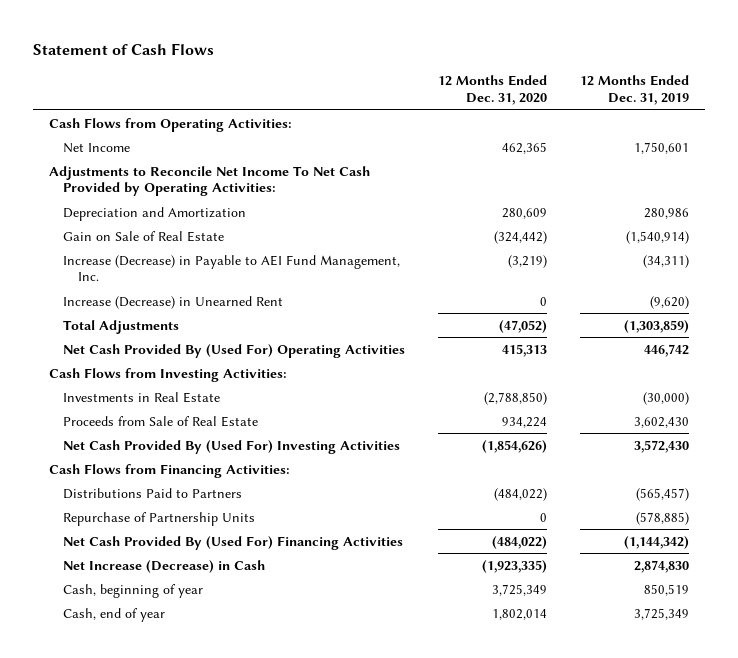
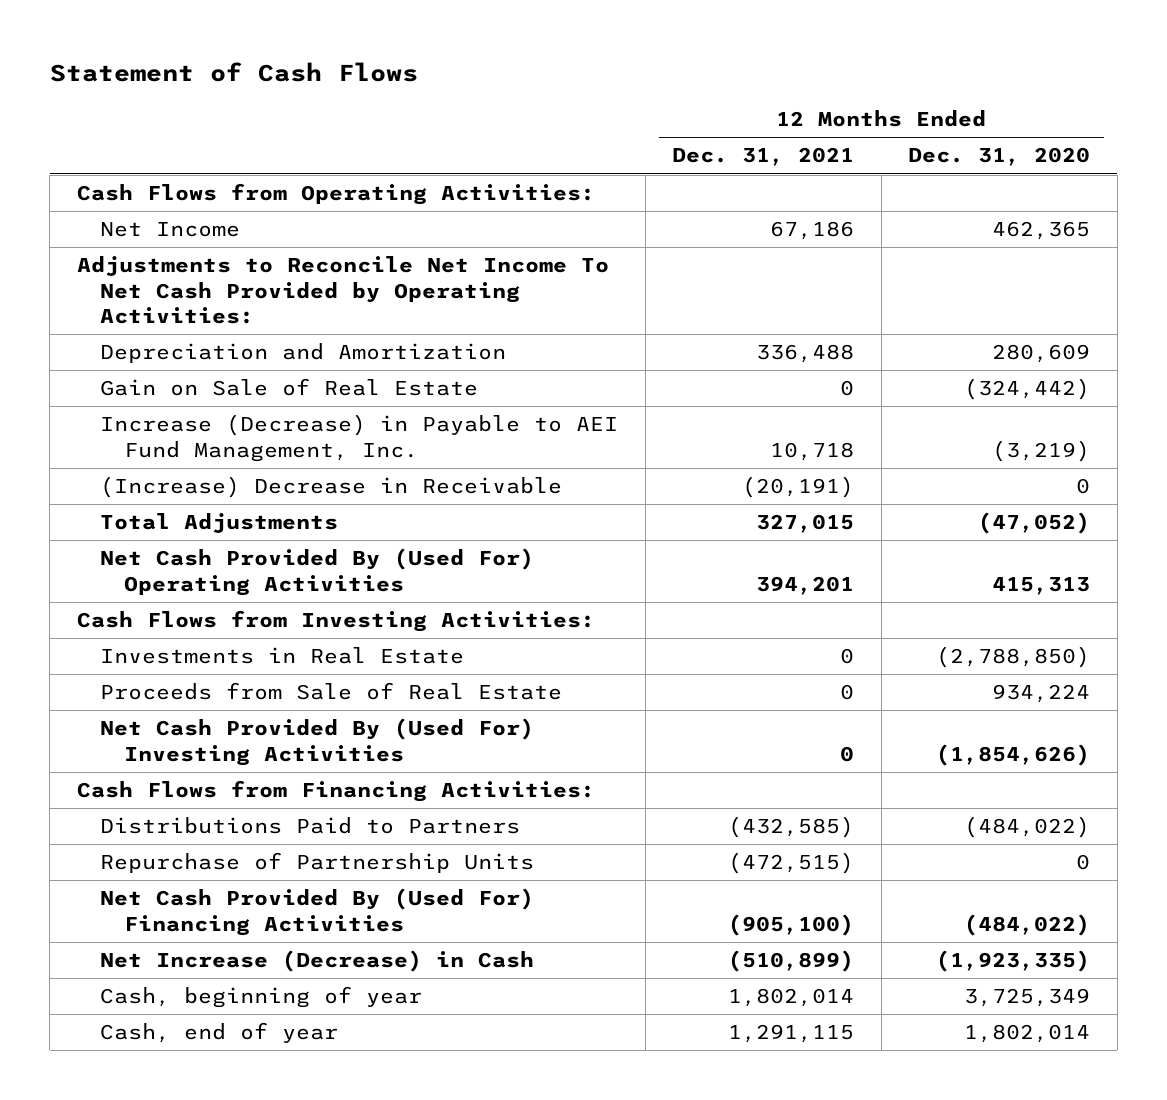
- | 12 Months Ended Dec. 31, 2020 | 12 Months Ended Dec. 31, 2019
+ | 12 Months Ended Dec. 31, 2021 | 12 Months Ended Dec. 31, 2020
- Increase (Decrease) in Unearned Rent | 0 | (9,620)
+ (Increase) Decrease in Receivable | (20,191) | 0

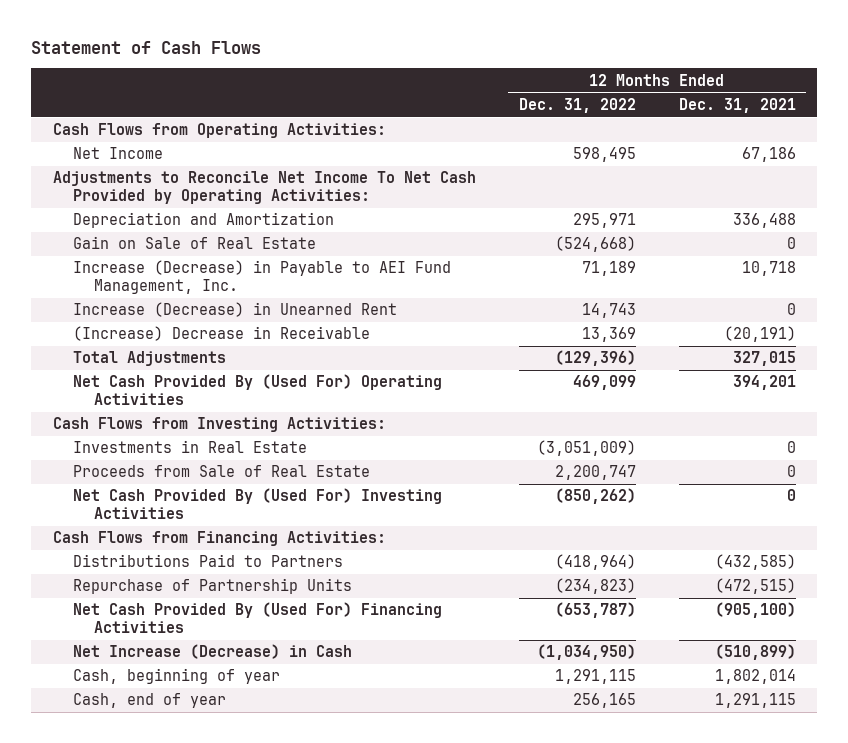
- | 12 Months Ended Dec. 31, 2021 | 12 Months Ended Dec. 31, 2020
+ | 12 Months Ended Dec. 31, 2022 | 12 Months Ended Dec. 31, 2021
+ Increase (Decrease) in Unearned Rent | 14,743 | 0

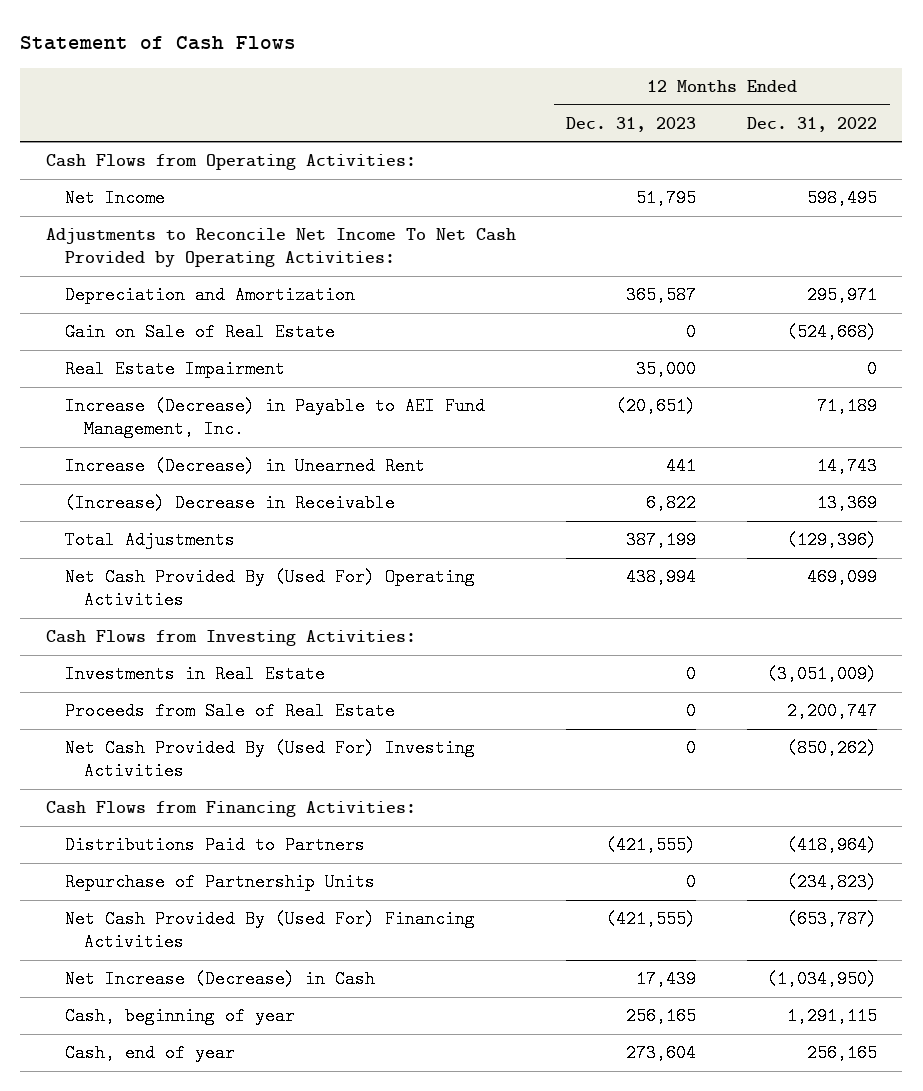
- | 12 Months Ended Dec. 31, 2022 | 12 Months Ended Dec. 31, 2021
+ | 12 Months Ended Dec. 31, 2023 | 12 Months Ended Dec. 31, 2022
+ Real Estate Impairment | 35,000 | 0

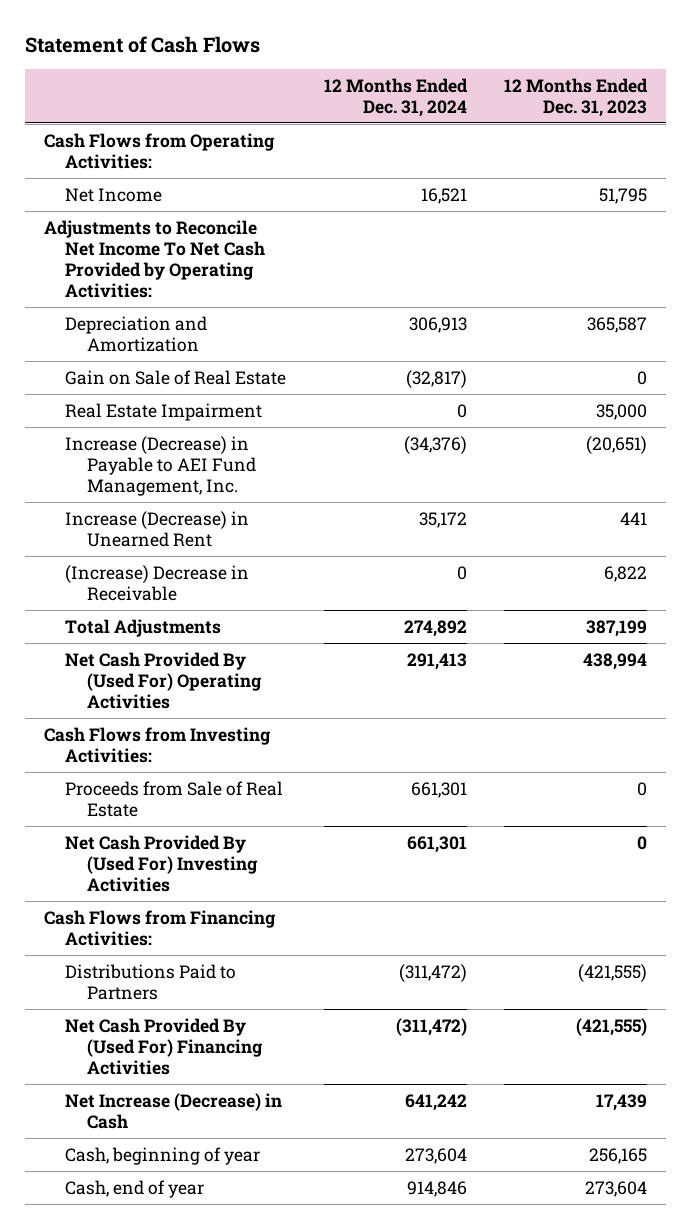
- | 12 Months Ended Dec. 31, 2023 | 12 Months Ended Dec. 31, 2022
+ | 12 Months Ended Dec. 31, 2024 | 12 Months Ended Dec. 31, 2023
- Investments in Real Estate | 0 | (3,051,009)
- Repurchase of Partnership Units | 0 | (234,823)

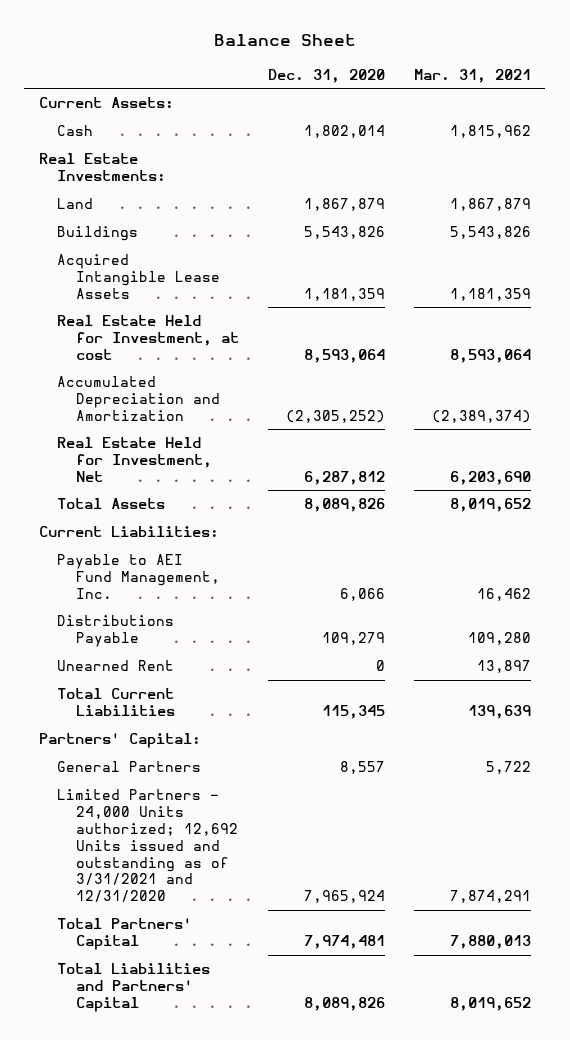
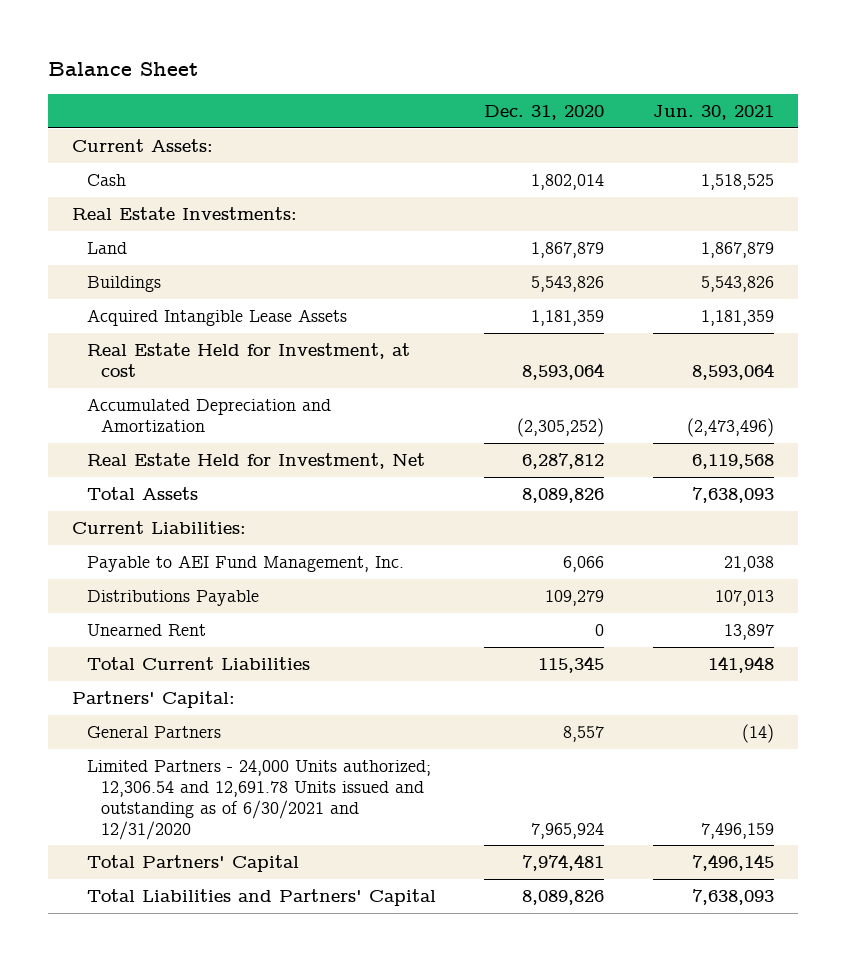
- | Dec. 31, 2020 | Mar. 31, 2021
+ | Dec. 31, 2020 | Jun. 30, 2021
- Limited Partners - 24,000 Units authorized; 12,692 Units issued and outstanding as of 3/31/2021 and 12/31/2020 | 7,965,924 | 7,874,291
+ Limited Partners - 24,000 Units authorized; 12,306.54 and 12,691.78 Units issued and outstanding as of 6/30/2021 and 12/31/2020 | 7,965,924 | 7,496,159

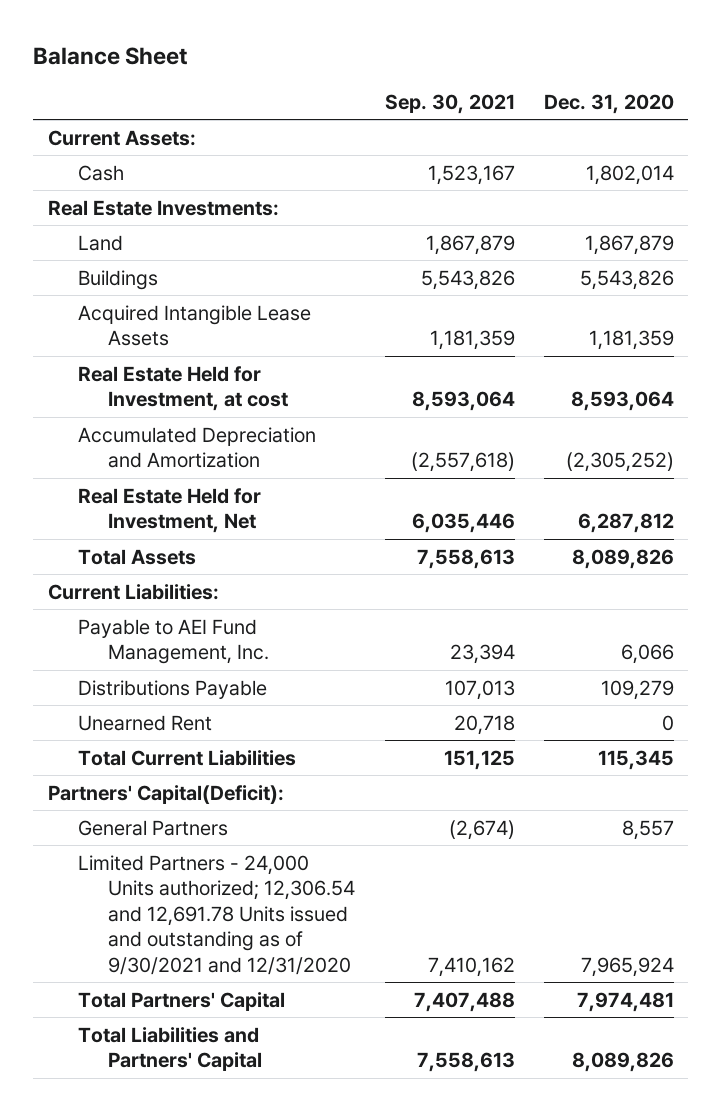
- | Dec. 31, 2020 | Jun. 30, 2021
+ | Sep. 30, 2021 | Dec. 31, 2020
- Partners' Capital:
+ Partners' Capital(Deficit):
- Limited Partners - 24,000 Units authorized; 12,306.54 and 12,691.78 Units issued and outstanding as of 6/30/2021 and 12/31/2020 | 7,965,924 | 7,496,159
+ Limited Partners - 24,000 Units authorized; 12,306.54 and 12,691.78 Units issued and outstanding as of 9/30/2021 and 12/31/2020 | 7,410,162 | 7,965,924

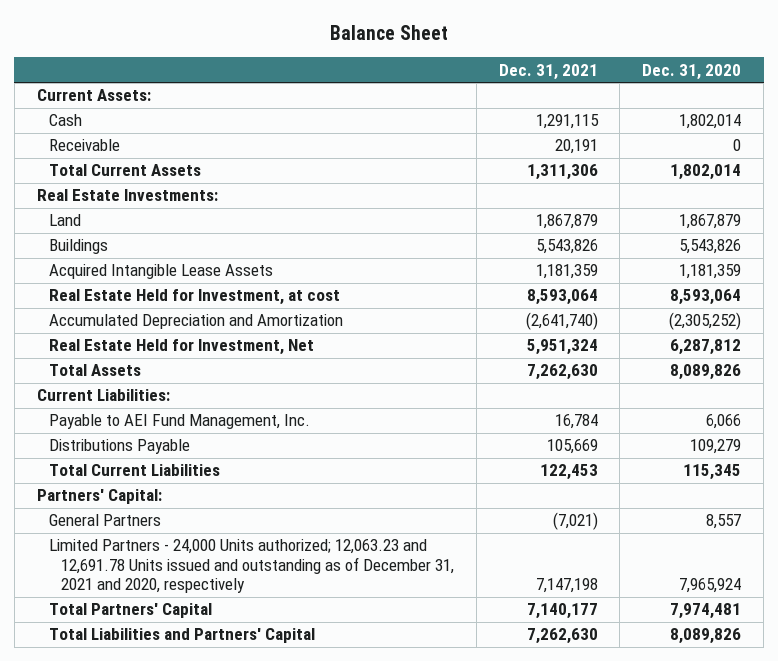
- | Sep. 30, 2021 | Dec. 31, 2020
+ | Dec. 31, 2021 | Dec. 31, 2020
+ Receivable | 20,191 | 0
+ Total Current Assets | 1,311,306 | 1,802,014
- Unearned Rent | 20,718 | 0
- Partners' Capital(Deficit):
+ Partners' Capital:
- Limited Partners - 24,000 Units authorized; 12,306.54 and 12,691.78 Units issued and outstanding as of 9/30/2021 and 12/31/2020 | 7,410,162 | 7,965,924
+ Limited Partners - 24,000 Units authorized; 12,063.23 and 12,691.78 Units issued and outstanding as of December 31, 2021 and 2020, respectively | 7,147,198 | 7,965,924

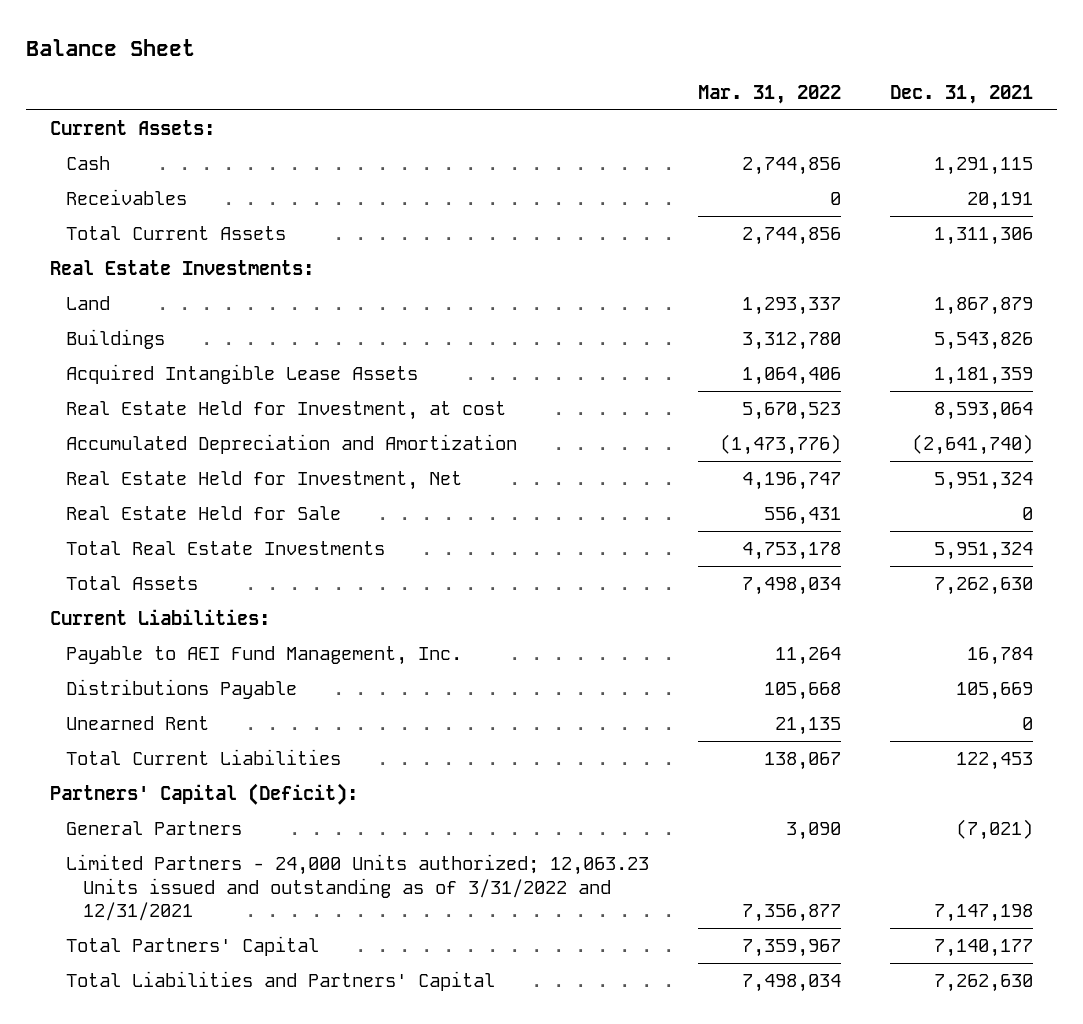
- | Dec. 31, 2021 | Dec. 31, 2020
+ | Mar. 31, 2022 | Dec. 31, 2021
- Receivable | 20,191 | 0
+ Receivables | 0 | 20,191
+ Real Estate Held for Sale | 556,431 | 0
+ Total Real Estate Investments | 4,753,178 | 5,951,324
+ Unearned Rent | 21,135 | 0
- Partners' Capital:
+ Partners' Capital (Deficit):
- Limited Partners - 24,000 Units authorized; 12,063.23 and 12,691.78 Units issued and outstanding as of December 31, 2021 and 2020, respectively | 7,147,198 | 7,965,924
+ Limited Partners - 24,000 Units authorized; 12,063.23 Units issued and outstanding as of 3/31/2022 and 12/31/2021 | 7,356,877 | 7,147,198

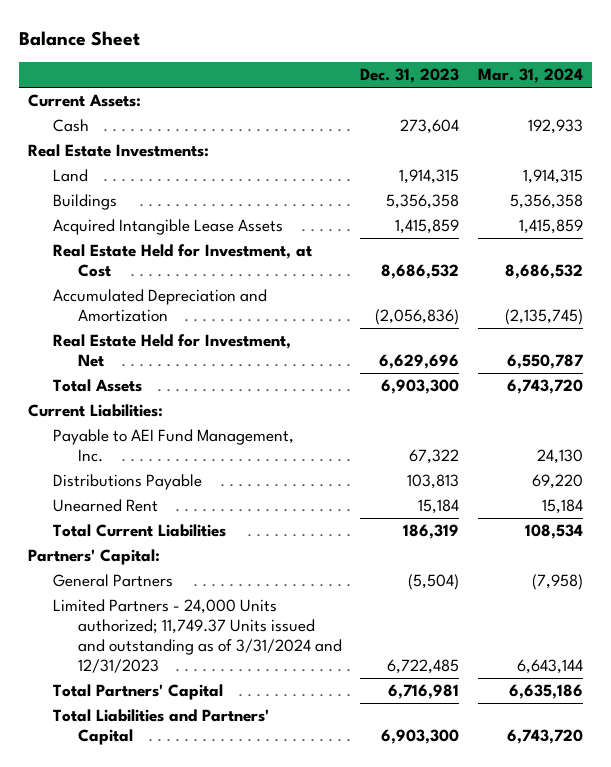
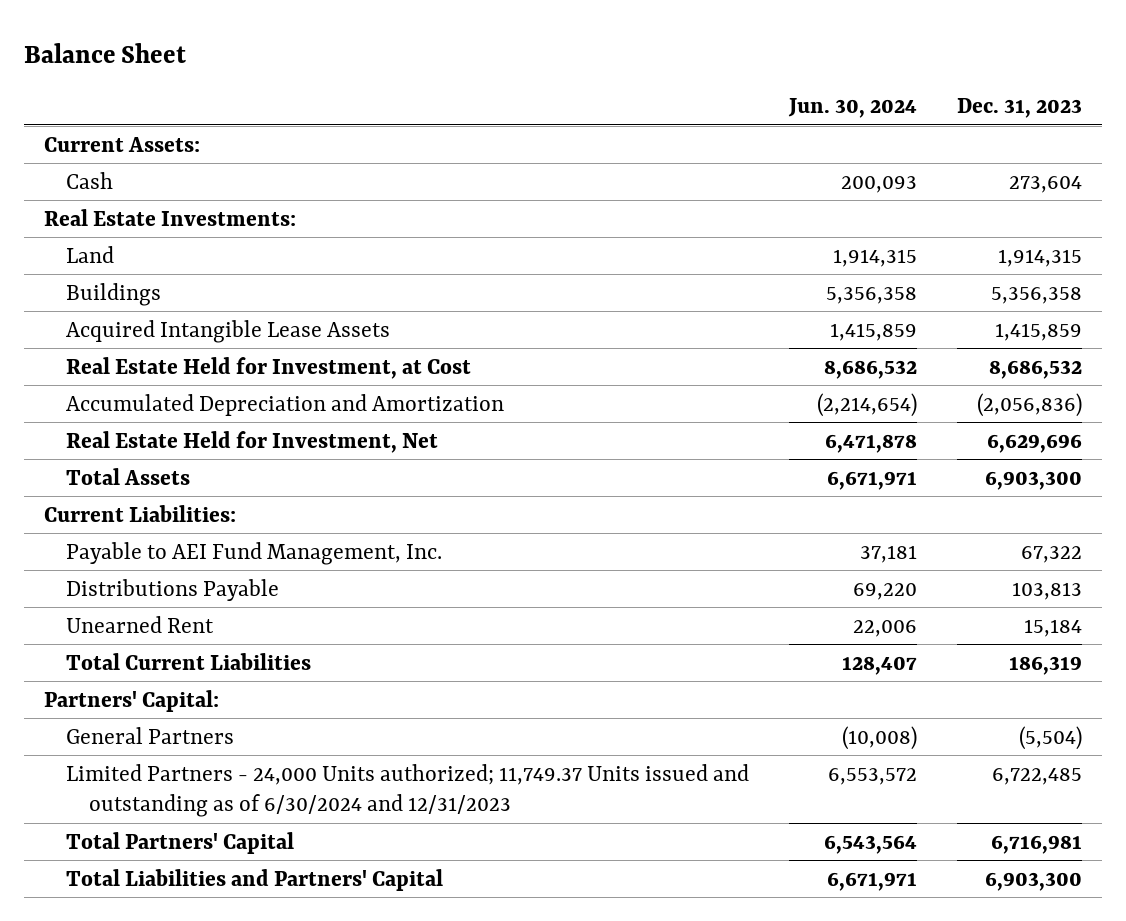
- | Dec. 31, 2023 | Mar. 31, 2024
+ | Jun. 30, 2024 | Dec. 31, 2023
- Limited Partners - 24,000 Units authorized; 11,749.37 Units issued and outstanding as of 3/31/2024 and 12/31/2023 | 6,722,485 | 6,643,144
+ Limited Partners - 24,000 Units authorized; 11,749.37 Units issued and outstanding as of 6/30/2024 and 12/31/2023 | 6,553,572 | 6,722,485

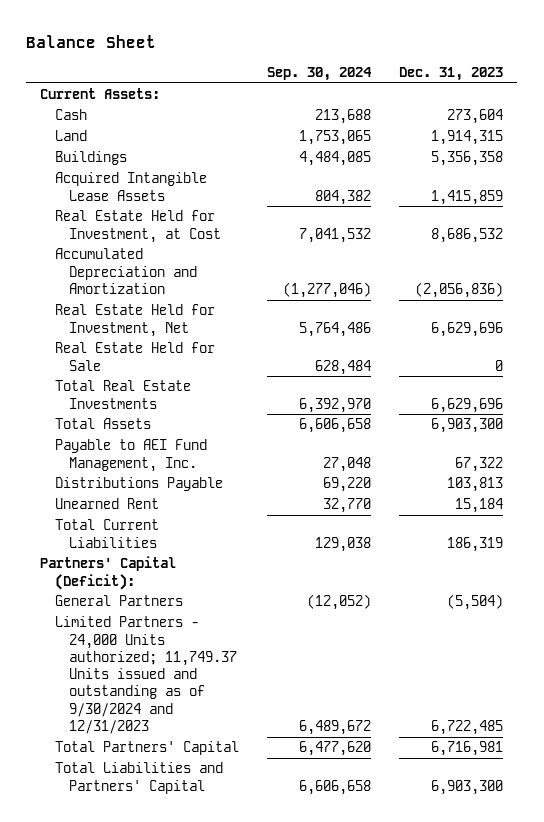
- | Jun. 30, 2024 | Dec. 31, 2023
+ | Sep. 30, 2024 | Dec. 31, 2023
- Real Estate Investments:
+ Real Estate Held for Sale | 628,484 | 0
+ Total Real Estate Investments | 6,392,970 | 6,629,696
- Current Liabilities:
- Partners' Capital:
+ Partners' Capital (Deficit):
- Limited Partners - 24,000 Units authorized; 11,749.37 Units issued and outstanding as of 6/30/2024 and 12/31/2023 | 6,553,572 | 6,722,485
+ Limited Partners - 24,000 Units authorized; 11,749.37 Units issued and outstanding as of 9/30/2024 and 12/31/2023 | 6,489,672 | 6,722,485

